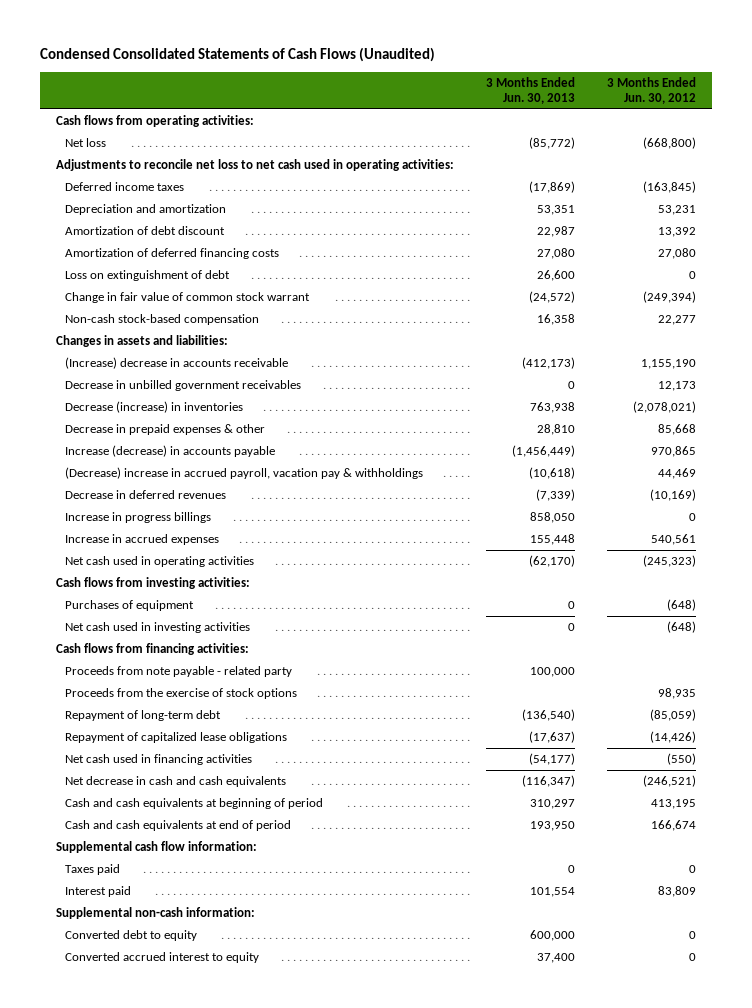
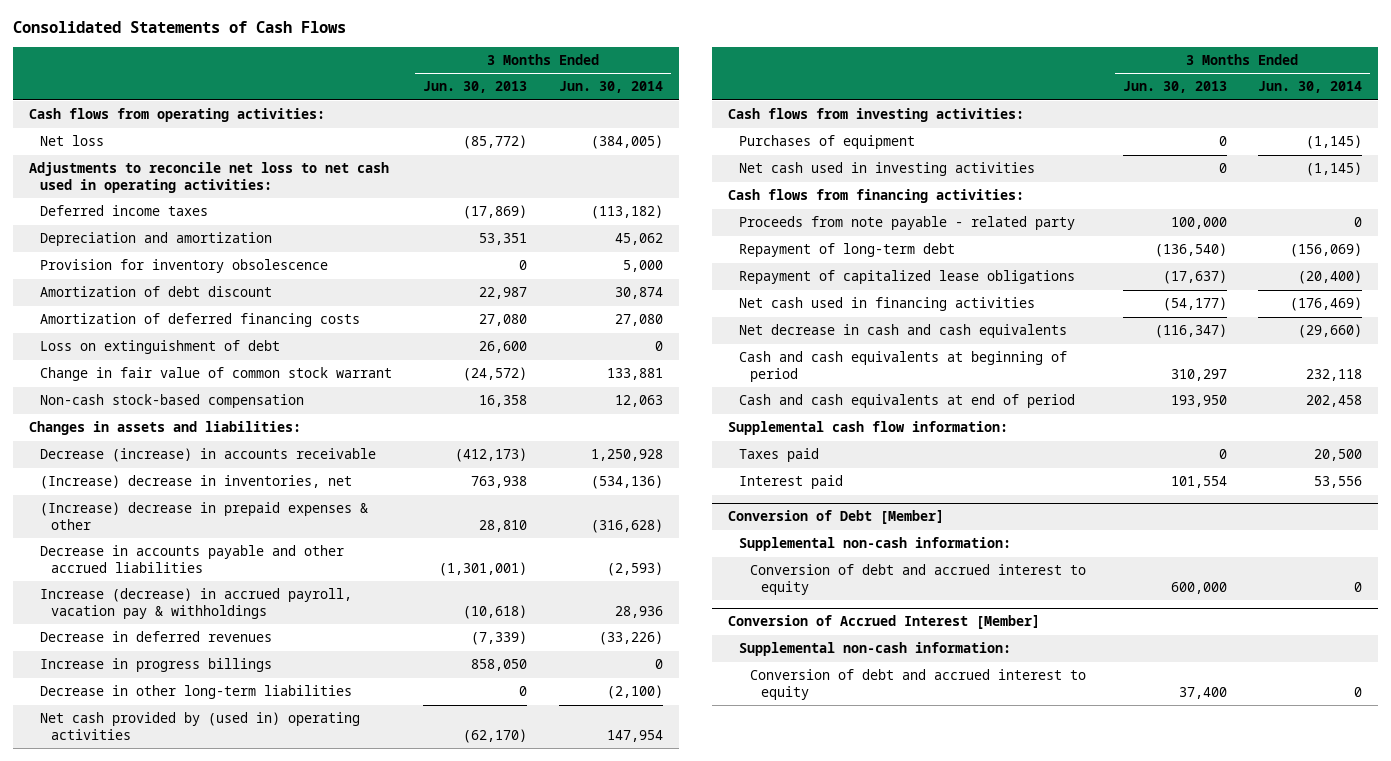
- Condensed Consolidated Statements of Cash Flows (Unaudited)
+ Consolidated Statements of Cash Flows
- | 3 Months Ended Jun. 30, 2013 | 3 Months Ended Jun. 30, 2012
+ | 3 Months Ended Jun. 30, 2013 | 3 Months Ended Jun. 30, 2014
+ Provision for inventory obsolescence | 0 | 5,000
- (Increase) decrease in accounts receivable | (412,173) | 1,155,190
- Decrease in unbilled government receivables | 0 | 12,173
- Decrease (increase) in inventories | 763,938 | (2,078,021)
- Decrease in prepaid expenses & other | 28,810 | 85,668
- Increase (decrease) in accounts payable | (1,456,449) | 970,865
- (Decrease) increase in accrued payroll, vacation pay & withholdings | (10,618) | 44,469
+ Decrease (increase) in accounts receivable | (412,173) | 1,250,928
+ (Increase) decrease in inventories, net | 763,938 | (534,136)
+ (Increase) decrease in prepaid expenses & other | 28,810 | (316,628)
+ Decrease in accounts payable and other accrued liabilities | (1,301,001) | (2,593)
+ Increase (decrease) in accrued payroll, vacation pay & withholdings | (10,618) | 28,936
- Increase in accrued expenses | 155,448 | 540,561
- Net cash used in operating activities | (62,170) | (245,323)
+ Decrease in other long-term liabilities | 0 | (2,100)
+ Net cash provided by (used in) operating activities | (62,170) | 147,954
- Proceeds from the exercise of stock options | | 98,935
+ Conversion of Debt [Member]
- Converted debt to equity | 600,000 | 0
- Converted accrued interest to equity | 37,400 | 0
+ Conversion of debt and accrued interest to equity | 600,000 | 0
+ Conversion of Accrued Interest [Member]
+ Supplemental non-cash information:
+ Conversion of debt and accrued interest to equity | 37,400 | 0

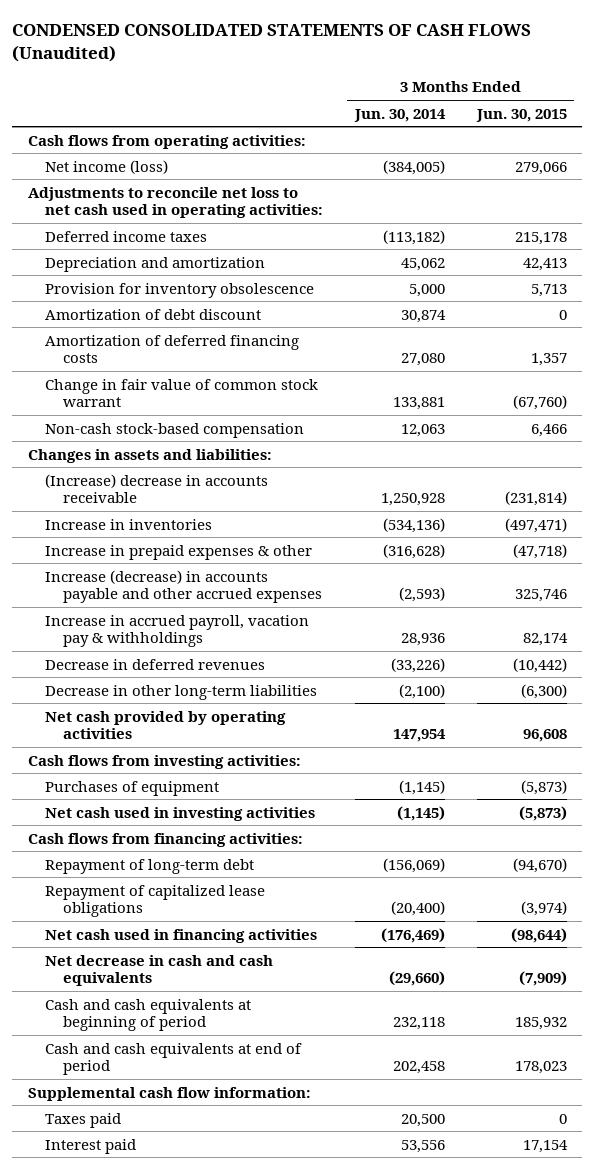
- Consolidated Statements of Cash Flows
+ CONDENSED CONSOLIDATED STATEMENTS OF CASH FLOWS (Unaudited)
- | 3 Months Ended Jun. 30, 2013 | 3 Months Ended Jun. 30, 2014
+ | 3 Months Ended Jun. 30, 2014 | 3 Months Ended Jun. 30, 2015
- Net loss | (85,772) | (384,005)
+ Net income (loss) | (384,005) | 279,066
- Loss on extinguishment of debt | 26,600 | 0
- Decrease (increase) in accounts receivable | (412,173) | 1,250,928
- (Increase) decrease in inventories, net | 763,938 | (534,136)
- (Increase) decrease in prepaid expenses & other | 28,810 | (316,628)
- Decrease in accounts payable and other accrued liabilities | (1,301,001) | (2,593)
- Increase (decrease) in accrued payroll, vacation pay & withholdings | (10,618) | 28,936
+ (Increase) decrease in accounts receivable | 1,250,928 | (231,814)
+ Increase in inventories | (534,136) | (497,471)
+ Increase in prepaid expenses & other | (316,628) | (47,718)
+ Increase (decrease) in accounts payable and other accrued expenses | (2,593) | 325,746
+ Increase in accrued payroll, vacation pay & withholdings | 28,936 | 82,174
- Increase in progress billings | 858,050 | 0
- Net cash provided by (used in) operating activities | (62,170) | 147,954
+ Net cash provided by operating activities | 147,954 | 96,608
- Proceeds from note payable - related party | 100,000 | 0
- Conversion of Debt [Member]
- Supplemental non-cash information:
- Conversion of debt and accrued interest to equity | 600,000 | 0
- Conversion of Accrued Interest [Member]
- Supplemental non-cash information:
- Conversion of debt and accrued interest to equity | 37,400 | 0

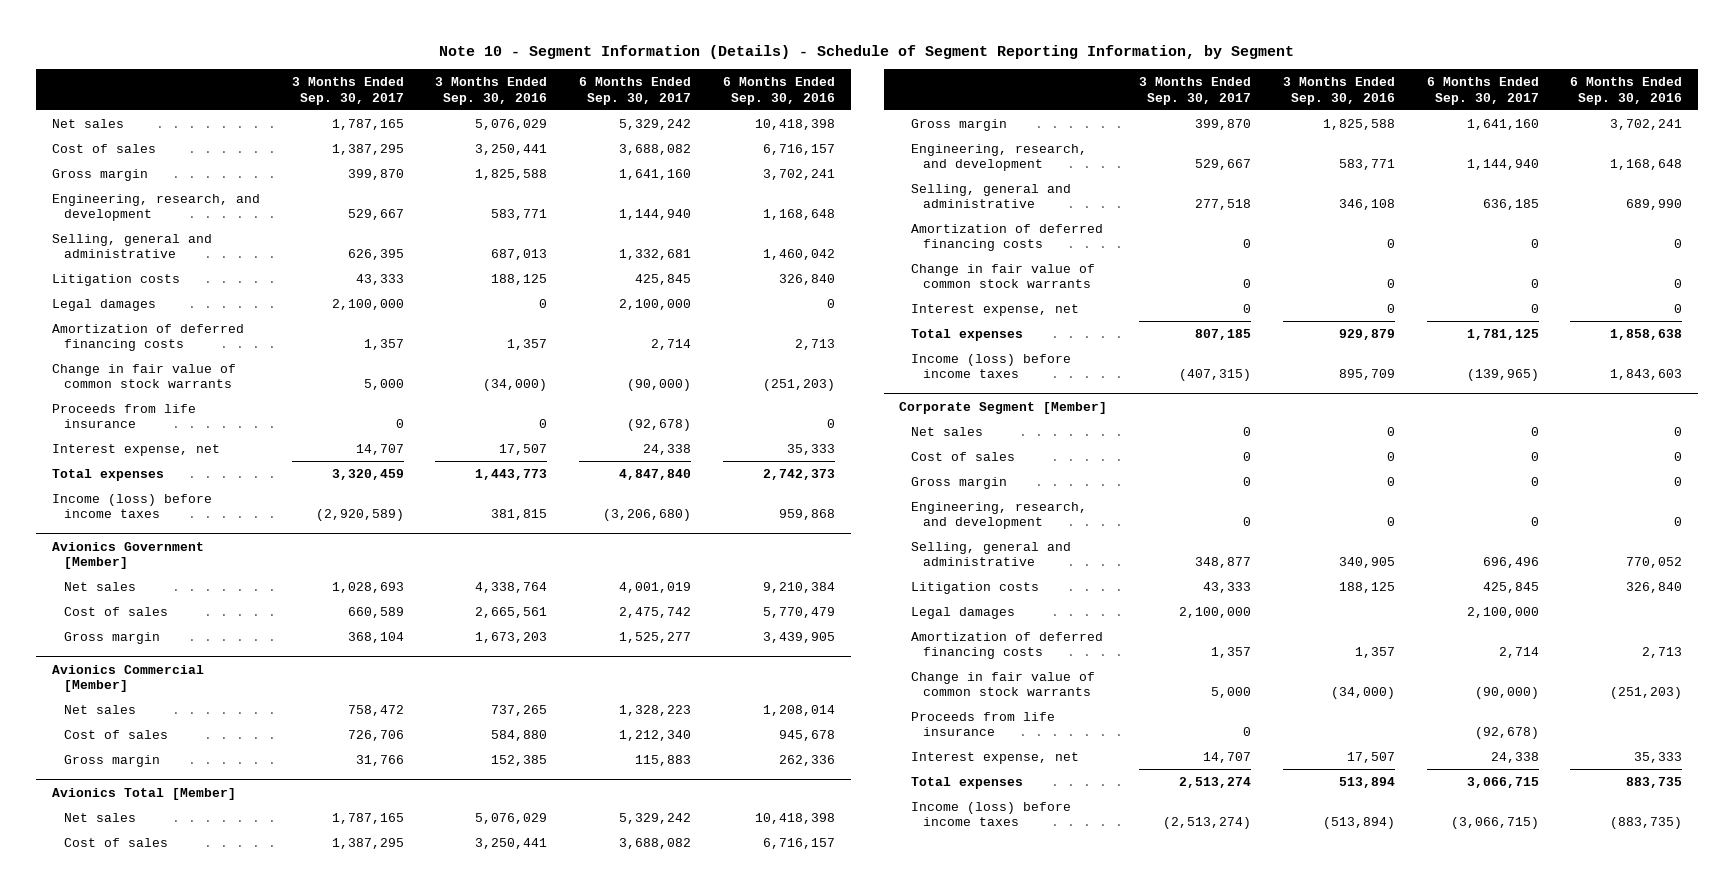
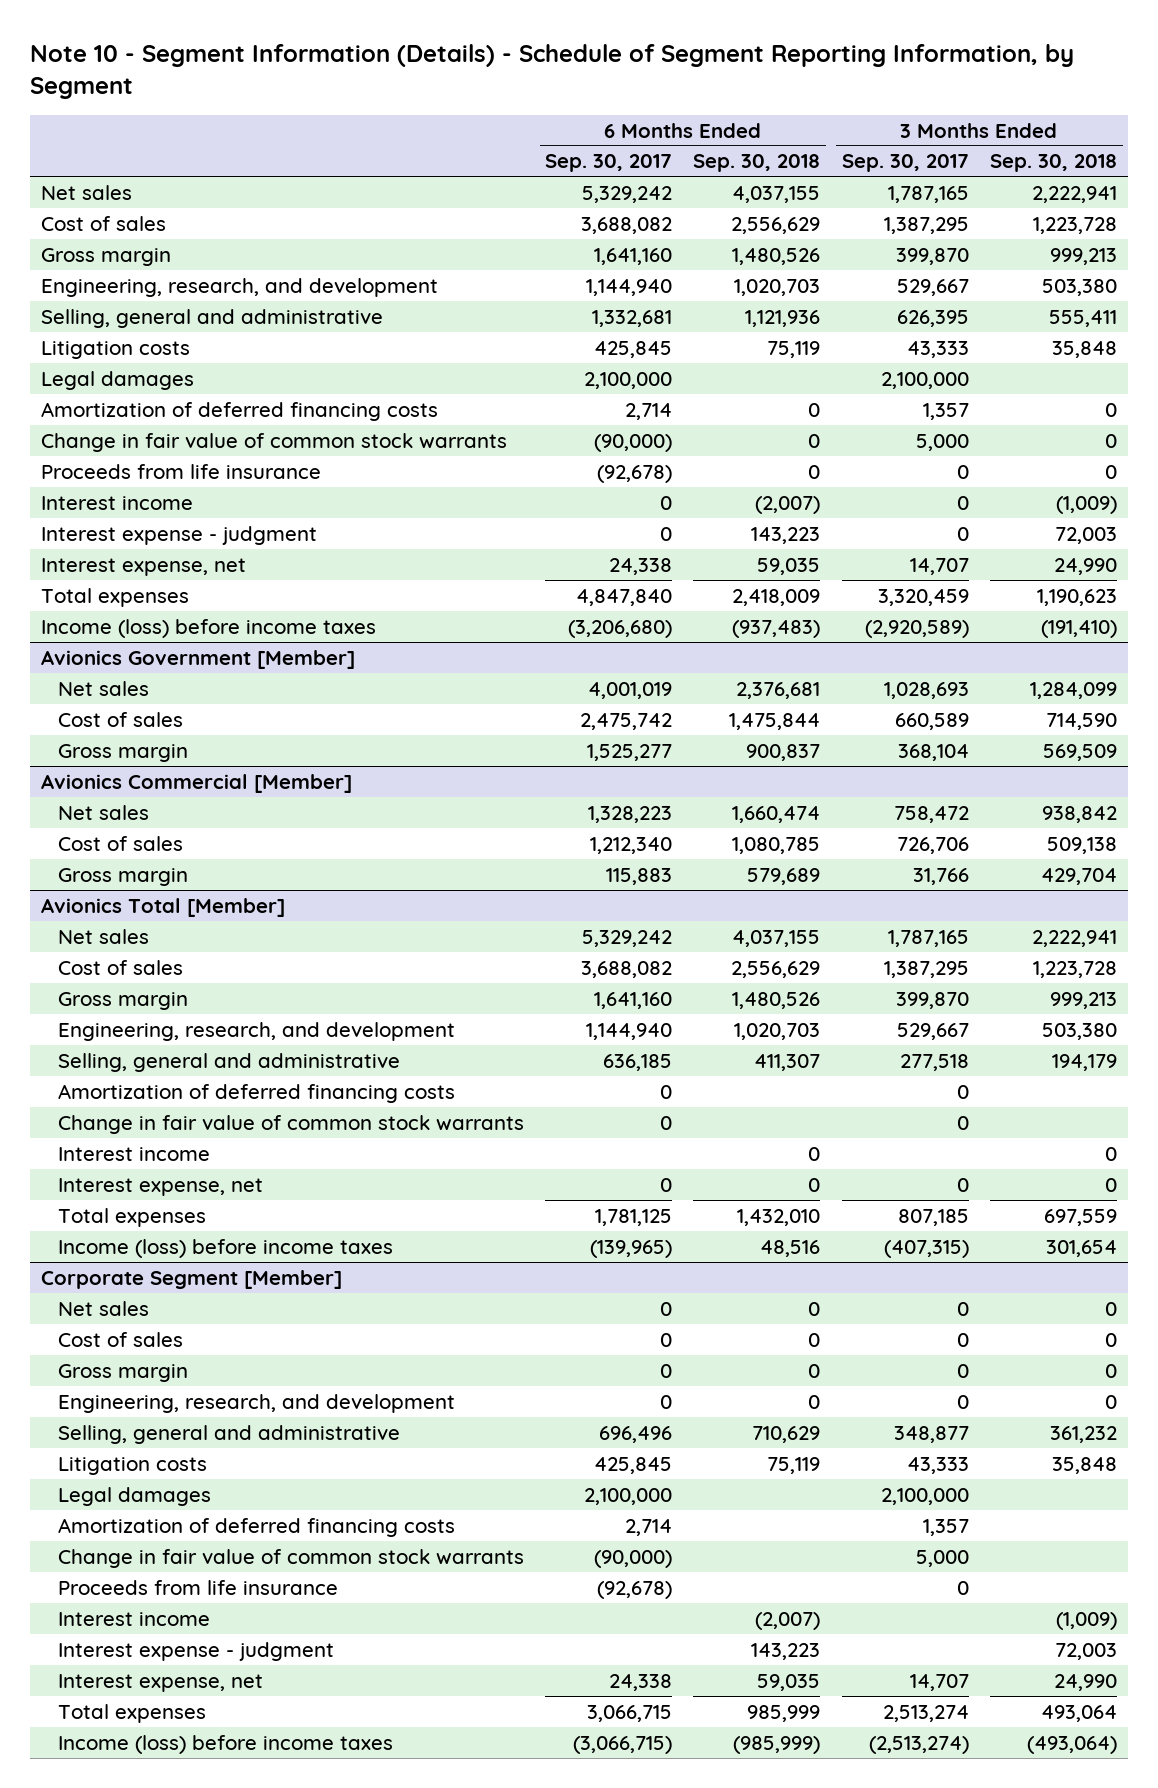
- | 3 Months Ended Sep. 30, 2017 | 3 Months Ended Sep. 30, 2016 | 6 Months Ended Sep. 30, 2017 | 6 Months Ended Sep. 30, 2016
+ | 6 Months Ended Sep. 30, 2017 | 6 Months Ended Sep. 30, 2018 | 3 Months Ended Sep. 30, 2017 | 3 Months Ended Sep. 30, 2018
+ Interest income | 0 | (2,007) | 0 | (1,009)
+ Interest expense - judgment | 0 | 143,223 | 0 | 72,003
@ Avionics Total [Member]
+ Interest income | | 0 | | 0
@ Corporate Segment [Member]
+ Interest income | | (2,007) | | (1,009)
+ Interest expense - judgment | | 143,223 | | 72,003

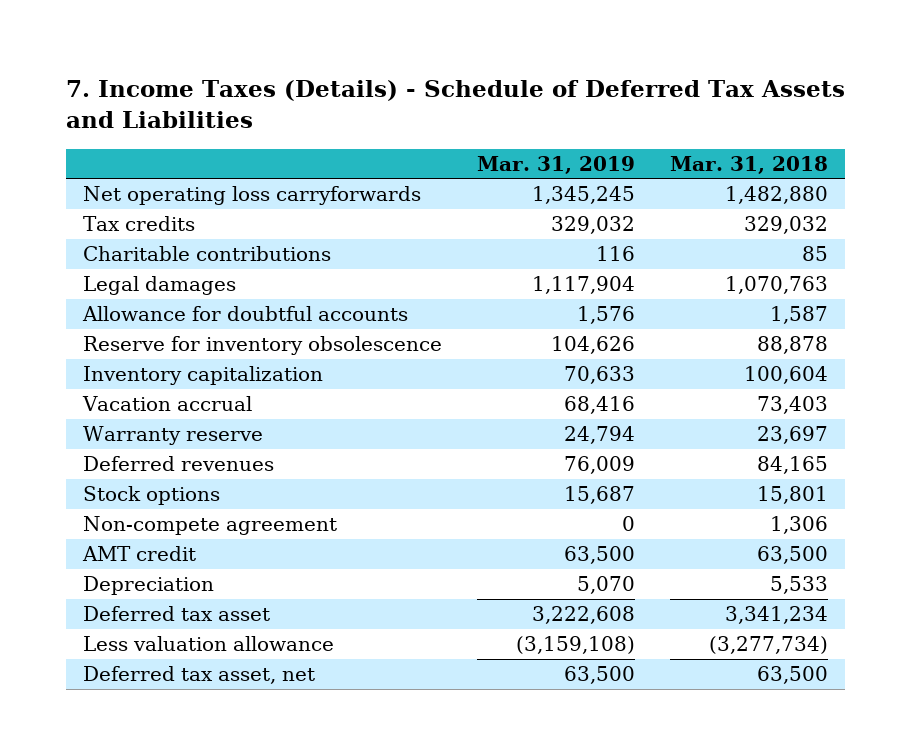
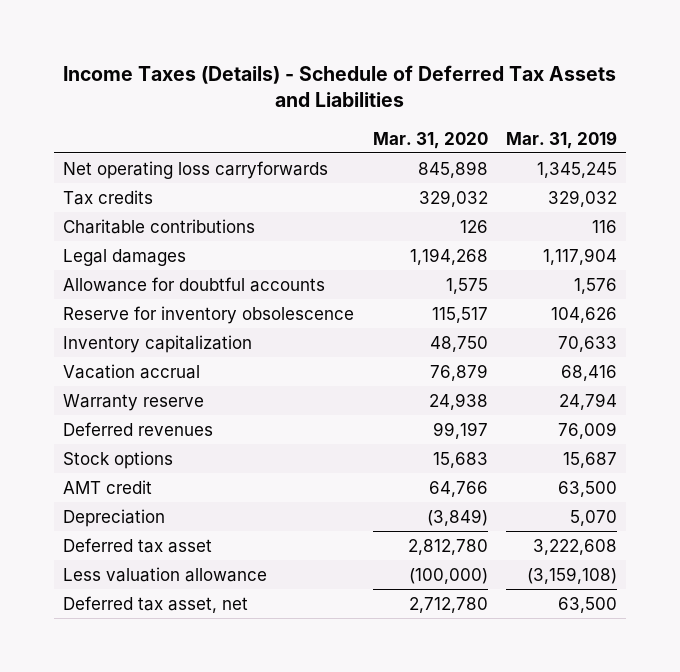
- 7. Income Taxes (Details) - Schedule of Deferred Tax Assets and Liabilities
+ Income Taxes (Details) - Schedule of Deferred Tax Assets and Liabilities
- | Mar. 31, 2019 | Mar. 31, 2018
+ | Mar. 31, 2020 | Mar. 31, 2019
- Non-compete agreement | 0 | 1,306

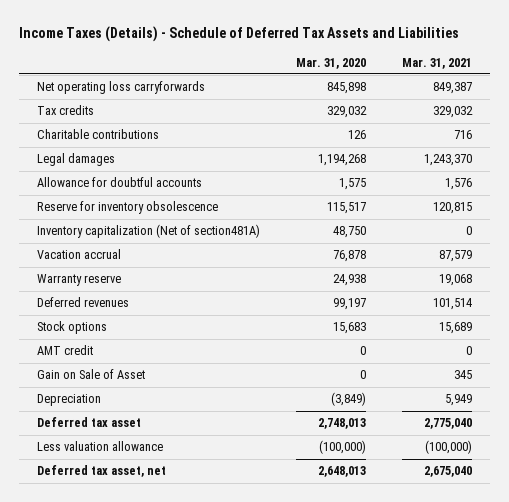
- | Mar. 31, 2020 | Mar. 31, 2019
+ | Mar. 31, 2020 | Mar. 31, 2021
- Inventory capitalization | 48,750 | 70,633
- Vacation accrual | 76,879 | 68,416
+ Inventory capitalization (Net of section481A) | 48,750 | 0
+ Vacation accrual | 76,878 | 87,579
- AMT credit | 64,766 | 63,500
+ AMT credit | 0 | 0
+ Gain on Sale of Asset | 0 | 345
- Deferred tax asset | 2,812,780 | 3,222,608
+ Deferred tax asset | 2,748,013 | 2,775,040
- Deferred tax asset, net | 2,712,780 | 63,500
+ Deferred tax asset, net | 2,648,013 | 2,675,040

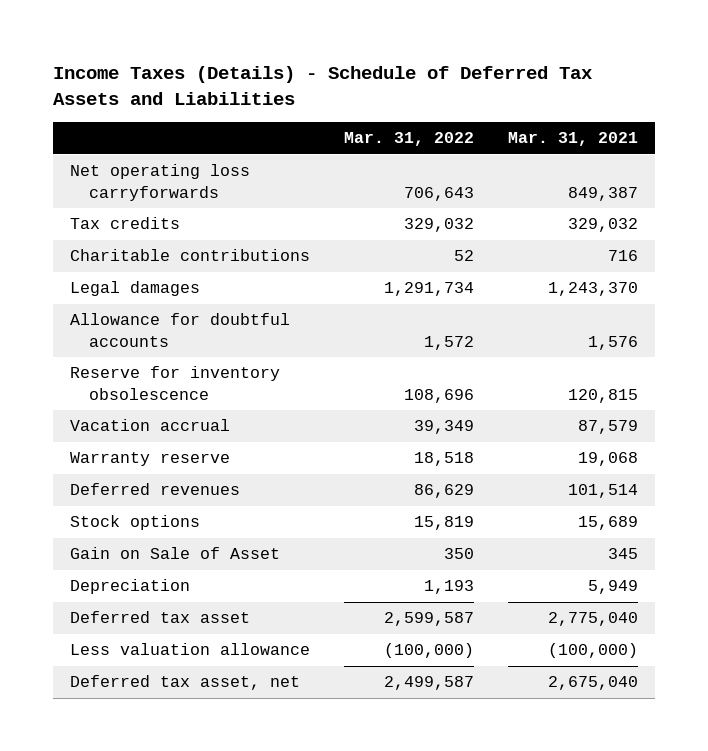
- | Mar. 31, 2020 | Mar. 31, 2021
+ | Mar. 31, 2022 | Mar. 31, 2021
- Inventory capitalization (Net of section481A) | 48,750 | 0
- AMT credit | 0 | 0

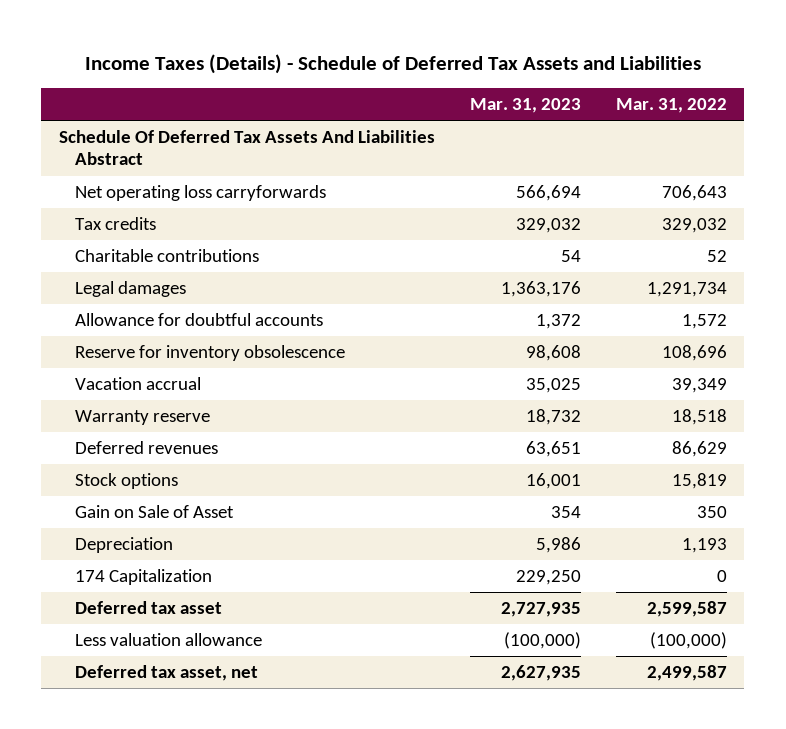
- | Mar. 31, 2022 | Mar. 31, 2021
+ | Mar. 31, 2023 | Mar. 31, 2022
+ Schedule Of Deferred Tax Assets And Liabilities Abstract
+ 174 Capitalization | 229,250 | 0

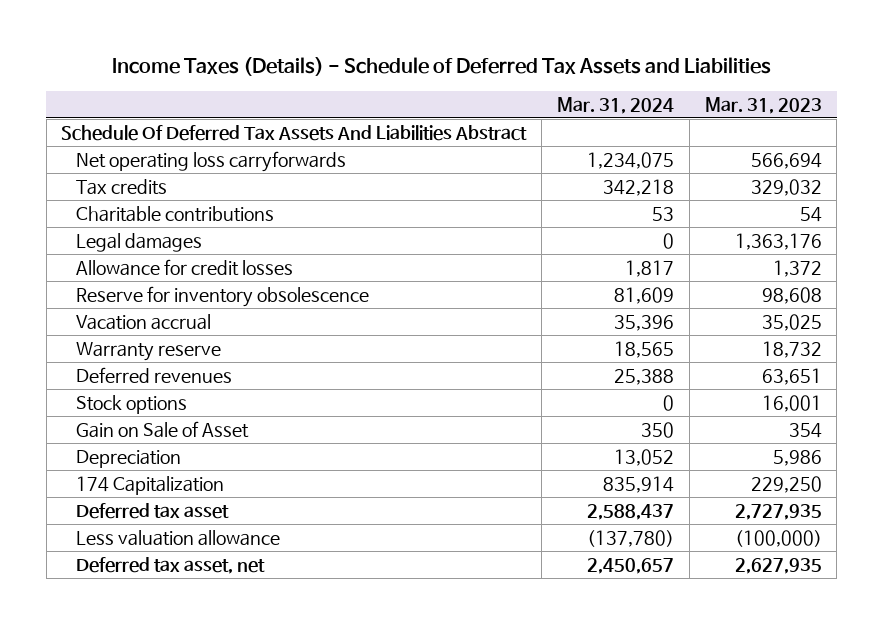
- | Mar. 31, 2023 | Mar. 31, 2022
+ | Mar. 31, 2024 | Mar. 31, 2023
- Allowance for doubtful accounts | 1,372 | 1,572
+ Allowance for credit losses | 1,817 | 1,372

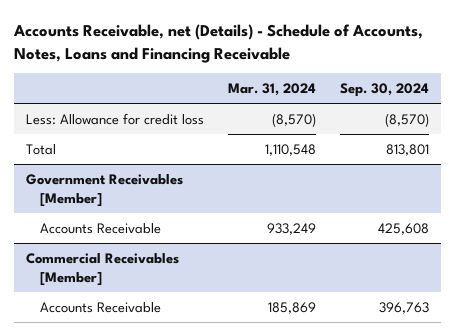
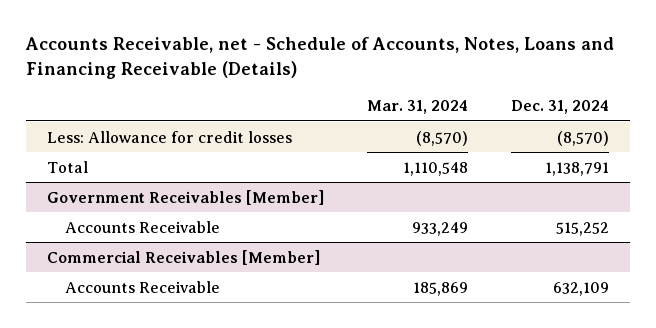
- Accounts Receivable, net (Details) - Schedule of Accounts, Notes, Loans and Financing Receivable
+ Accounts Receivable, net - Schedule of Accounts, Notes, Loans and Financing Receivable (Details)
- | Mar. 31, 2024 | Sep. 30, 2024
+ | Mar. 31, 2024 | Dec. 31, 2024
- Less: Allowance for credit loss | (8,570) | (8,570)
+ Less: Allowance for credit losses | (8,570) | (8,570)

